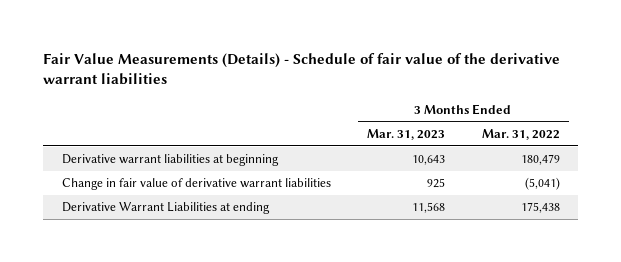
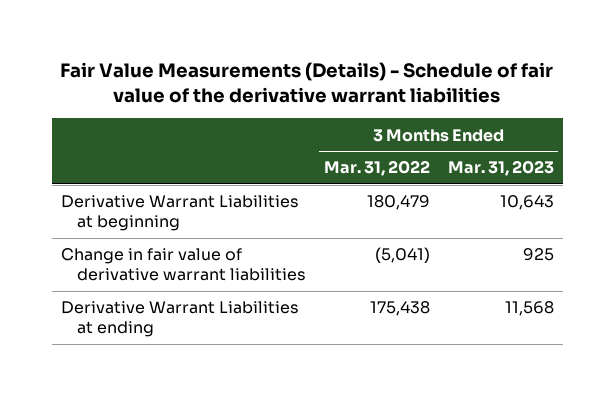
- | 3 Months Ended Mar. 31, 2023 | 3 Months Ended Mar. 31, 2022
+ | 3 Months Ended Mar. 31, 2022 | 3 Months Ended Mar. 31, 2023
- Derivative warrant liabilities at beginning | 10,643 | 180,479
+ Derivative Warrant Liabilities at beginning | 180,479 | 10,643

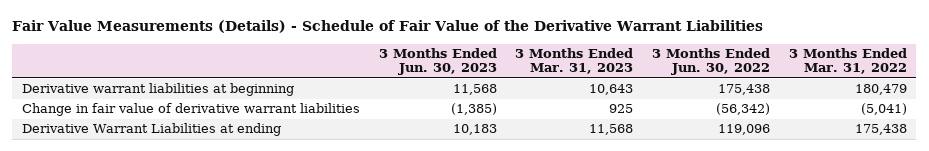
- Fair Value Measurements (Details) - Schedule of fair value of the derivative warrant liabilities
+ Fair Value Measurements (Details) - Schedule of Fair Value of the Derivative Warrant Liabilities
- | 3 Months Ended Mar. 31, 2022 | 3 Months Ended Mar. 31, 2023
+ | 3 Months Ended Jun. 30, 2023 | 3 Months Ended Mar. 31, 2023 | 3 Months Ended Jun. 30, 2022 | 3 Months Ended Mar. 31, 2022
- Derivative Warrant Liabilities at beginning | 180,479 | 10,643
+ Derivative warrant liabilities at beginning | 11,568 | 10,643 | 175,438 | 180,479

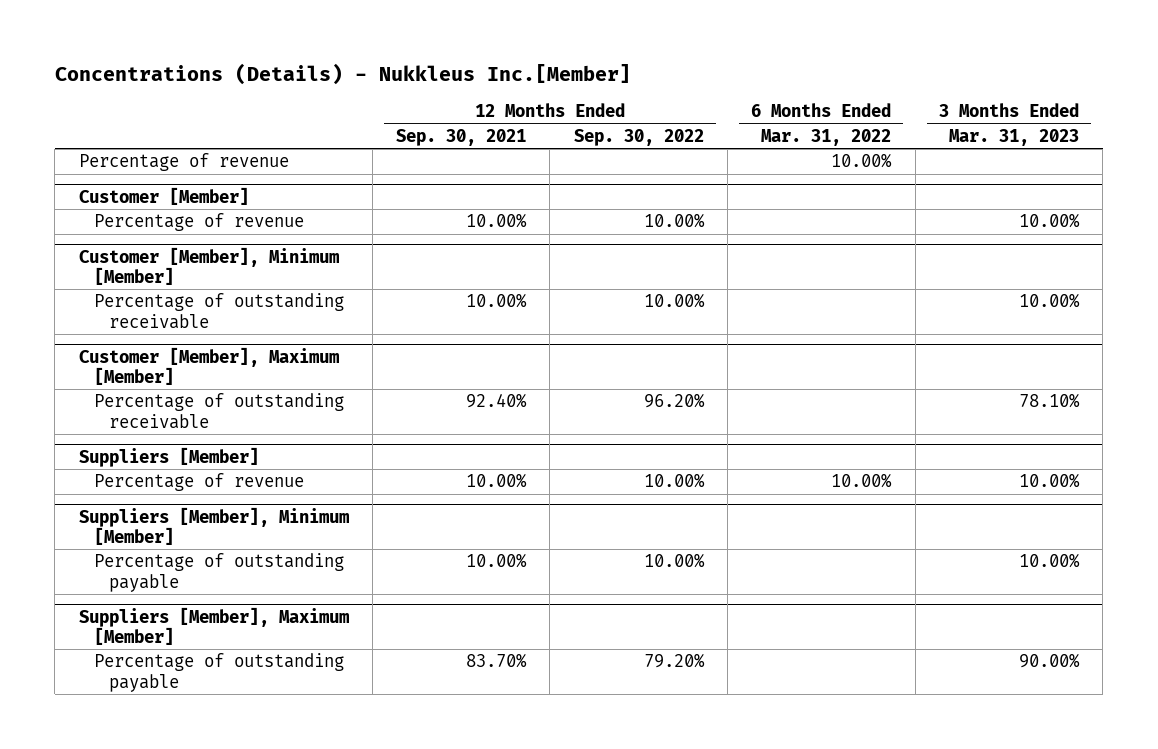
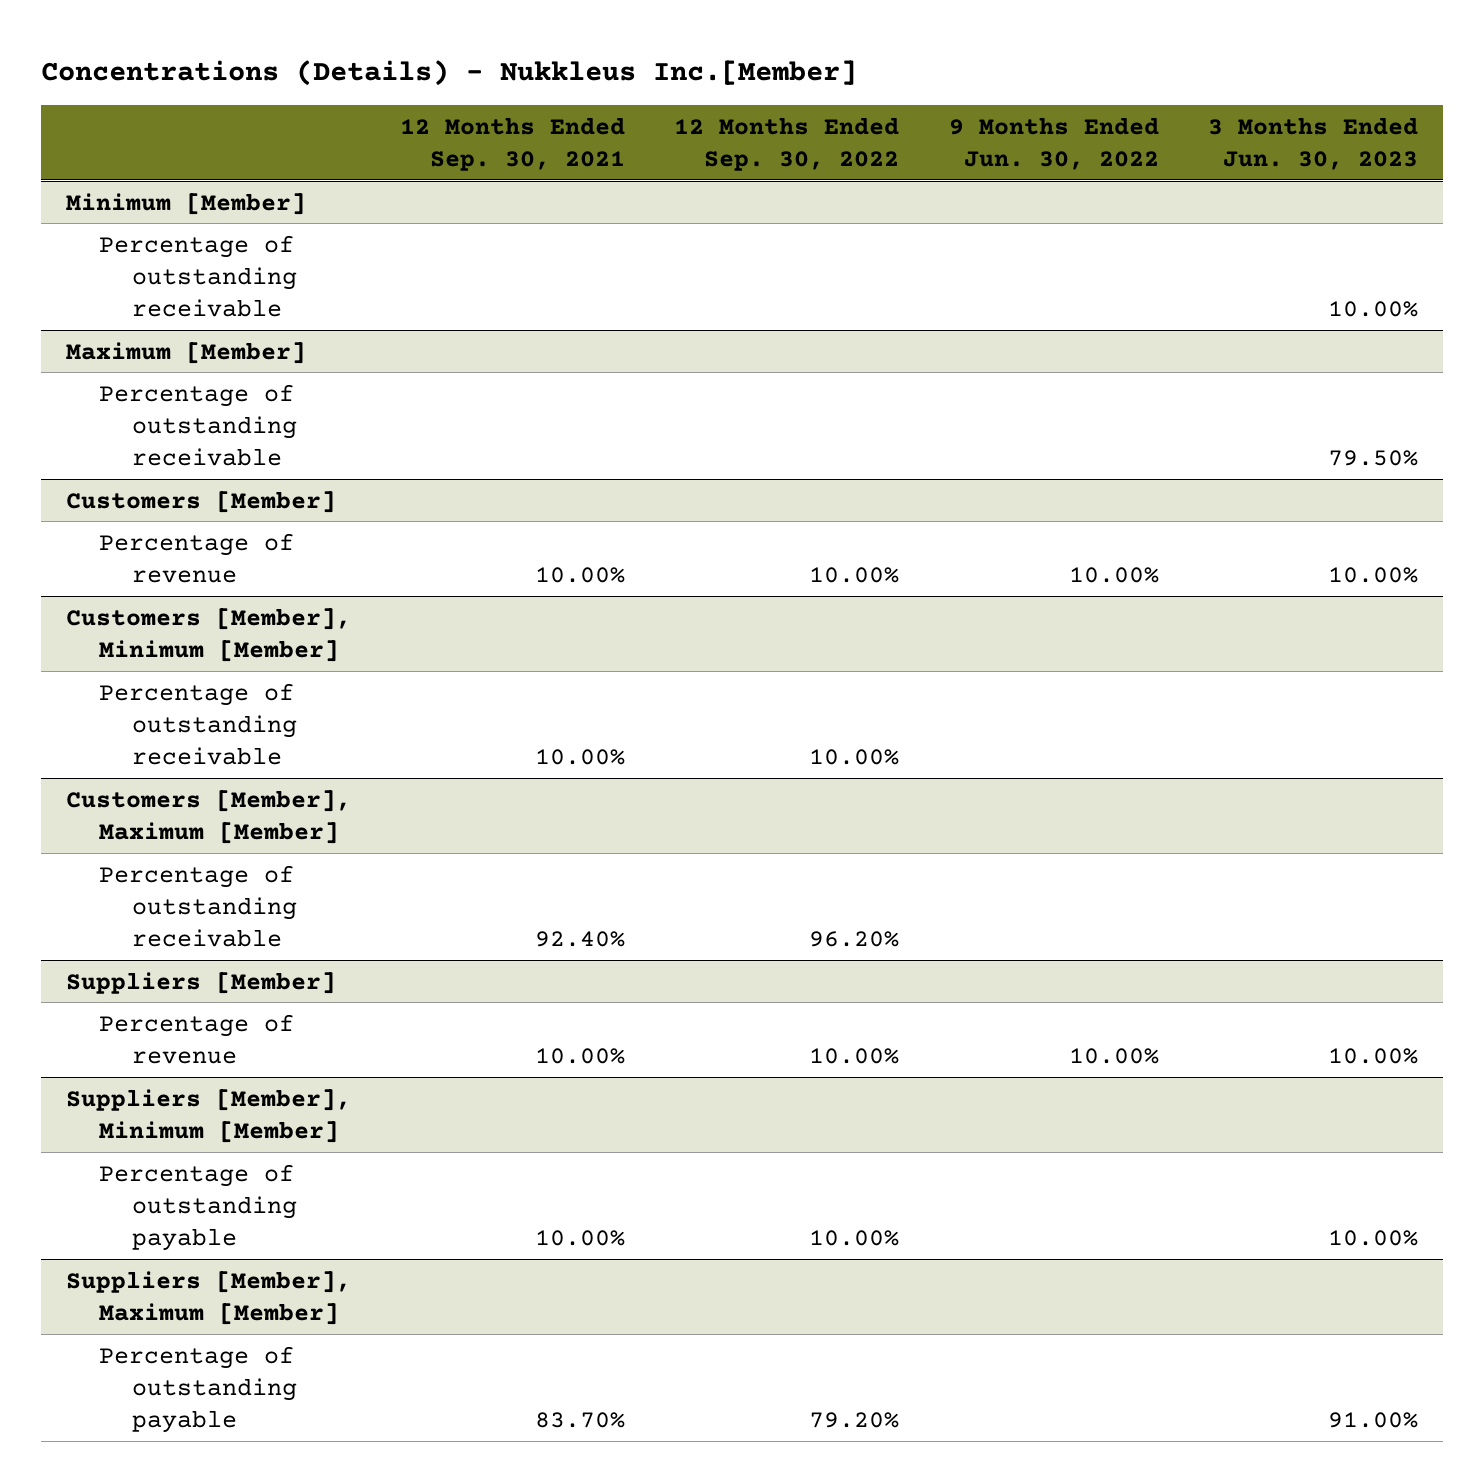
- | 12 Months Ended Sep. 30, 2021 | 12 Months Ended Sep. 30, 2022 | 6 Months Ended Mar. 31, 2022 | 3 Months Ended Mar. 31, 2023
+ | 12 Months Ended Sep. 30, 2021 | 12 Months Ended Sep. 30, 2022 | 9 Months Ended Jun. 30, 2022 | 3 Months Ended Jun. 30, 2023
- Percentage of revenue | | | 10.00% |
- Customer [Member]
+ Minimum [Member]
+ Percentage of outstanding receivable | | | | 10.00%
+ Maximum [Member]
+ Percentage of outstanding receivable | | | | 79.50%
+ Customers [Member]
- Customer [Member], Minimum [Member]
+ Customers [Member], Minimum [Member]
- Customer [Member], Maximum [Member]
+ Customers [Member], Maximum [Member]

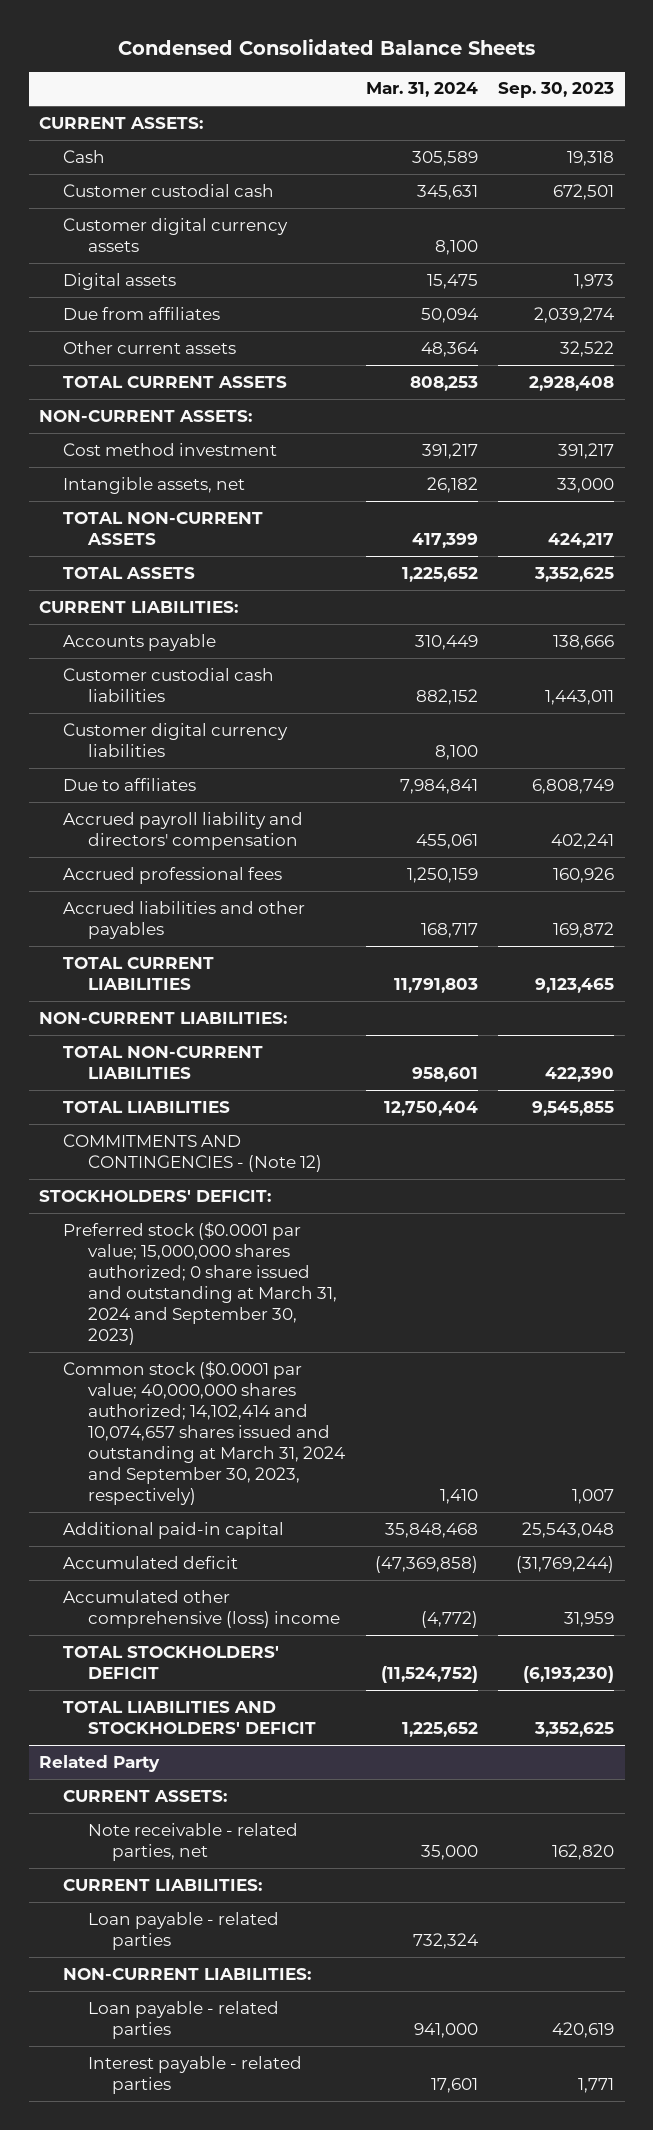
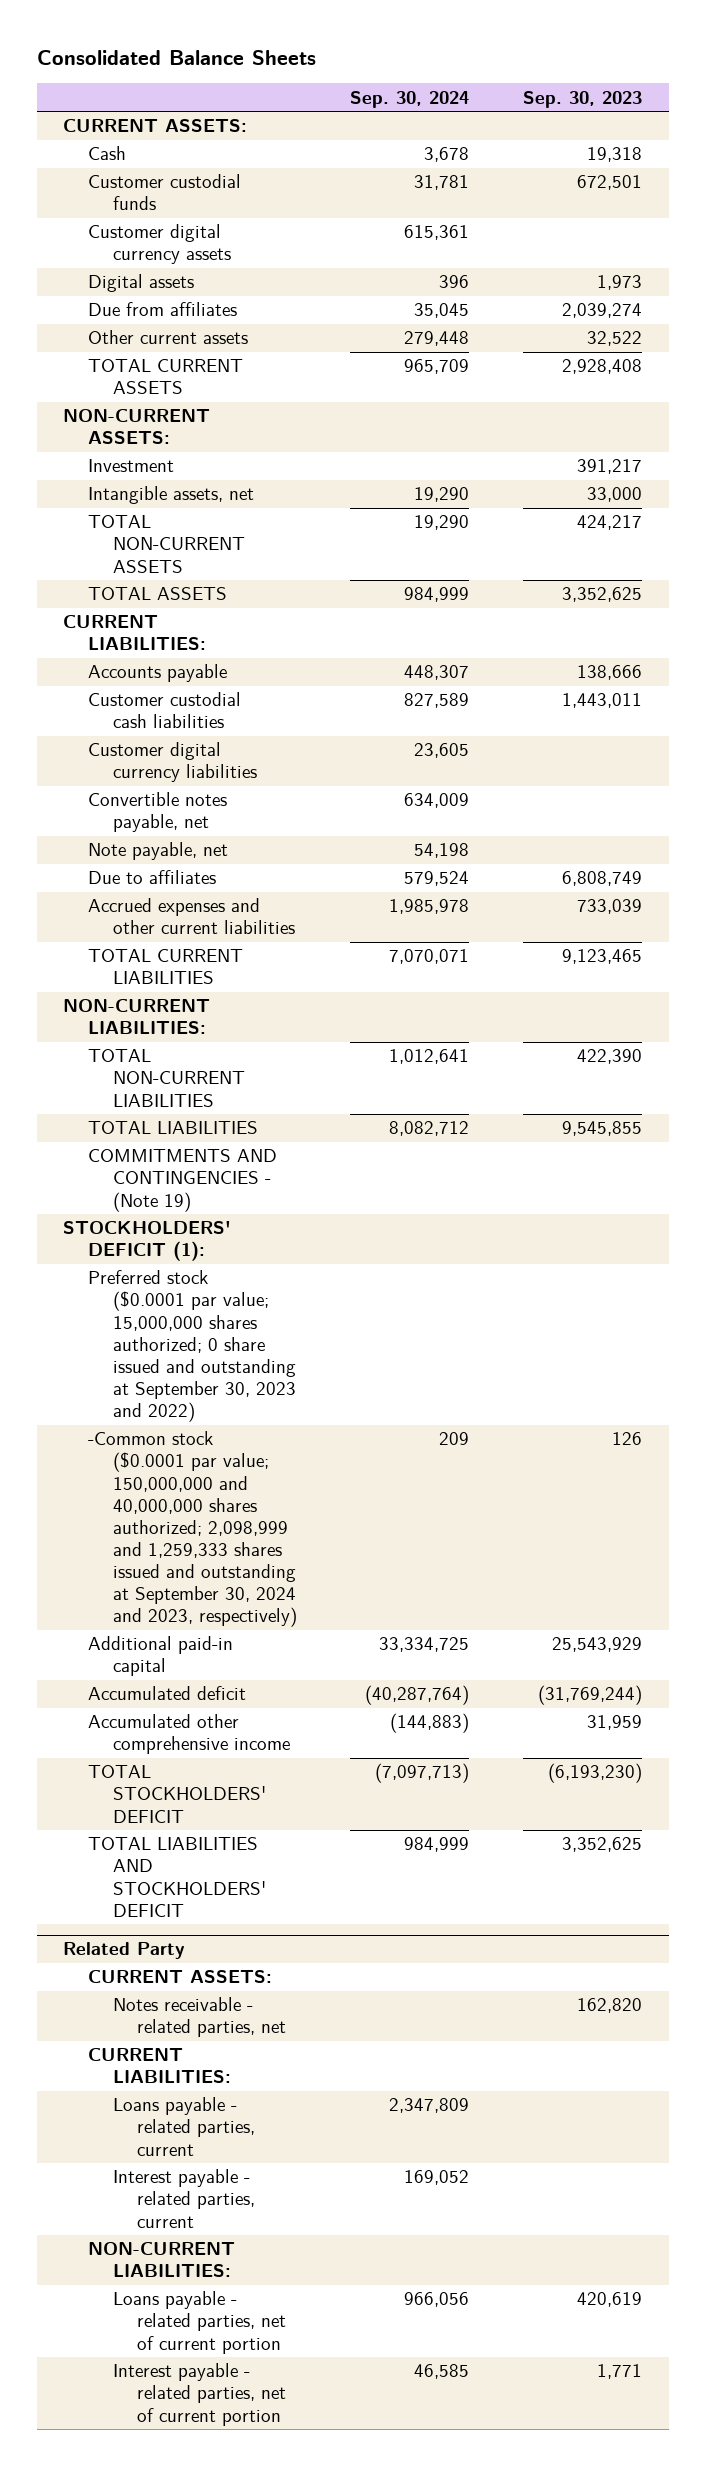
- Condensed Consolidated Balance Sheets
+ Consolidated Balance Sheets
- | Mar. 31, 2024 | Sep. 30, 2023
+ | Sep. 30, 2024 | Sep. 30, 2023
- Customer custodial cash | 345,631 | 672,501
+ Customer custodial funds | 31,781 | 672,501
- Cost method investment | 391,217 | 391,217
+ Investment | | 391,217
+ Convertible notes payable, net | 634,009 |
+ Note payable, net | 54,198 |
- Accrued payroll liability and directors' compensation | 455,061 | 402,241
- Accrued professional fees | 1,250,159 | 160,926
- Accrued liabilities and other payables | 168,717 | 169,872
+ Accrued expenses and other current liabilities | 1,985,978 | 733,039
- COMMITMENTS AND CONTINGENCIES - (Note 12)
- STOCKHOLDERS' DEFICIT:
- Preferred stock ($0.0001 par value; 15,000,000 shares authorized; 0 share issued and outstanding at March 31, 2024 and September 30, 2023)
- Common stock ($0.0001 par value; 40,000,000 shares authorized; 14,102,414 and 10,074,657 shares issued and outstanding at March 31, 2024 and September 30, 2023, respectively) | 1,410 | 1,007
- Additional paid-in capital | 35,848,468 | 25,543,048
+ COMMITMENTS AND CONTINGENCIES - (Note 19)
+ STOCKHOLDERS' DEFICIT (1):
+ Preferred stock ($0.0001 par value; 15,000,000 shares authorized; 0 share issued and outstanding at September 30, 2023 and 2022)
+ -Common stock ($0.0001 par value; 150,000,000 and 40,000,000 shares authorized; 2,098,999 and 1,259,333 shares issued and outstanding at September 30, 2024 and 2023, respectively) | 209 | 126
+ Additional paid-in capital | 33,334,725 | 25,543,929
- Accumulated other comprehensive (loss) income | (4,772) | 31,959
+ Accumulated other comprehensive income | (144,883) | 31,959
@ Related Party
- Note receivable - related parties, net | 35,000 | 162,820
+ Notes receivable - related parties, net | | 162,820
- Loan payable - related parties | 732,324 |
+ Loans payable - related parties, current | 2,347,809 |
+ Interest payable - related parties, current | 169,052 |
- Loan payable - related parties | 941,000 | 420,619
- Interest payable - related parties | 17,601 | 1,771
+ Loans payable - related parties, net of current portion | 966,056 | 420,619
+ Interest payable - related parties, net of current portion | 46,585 | 1,771

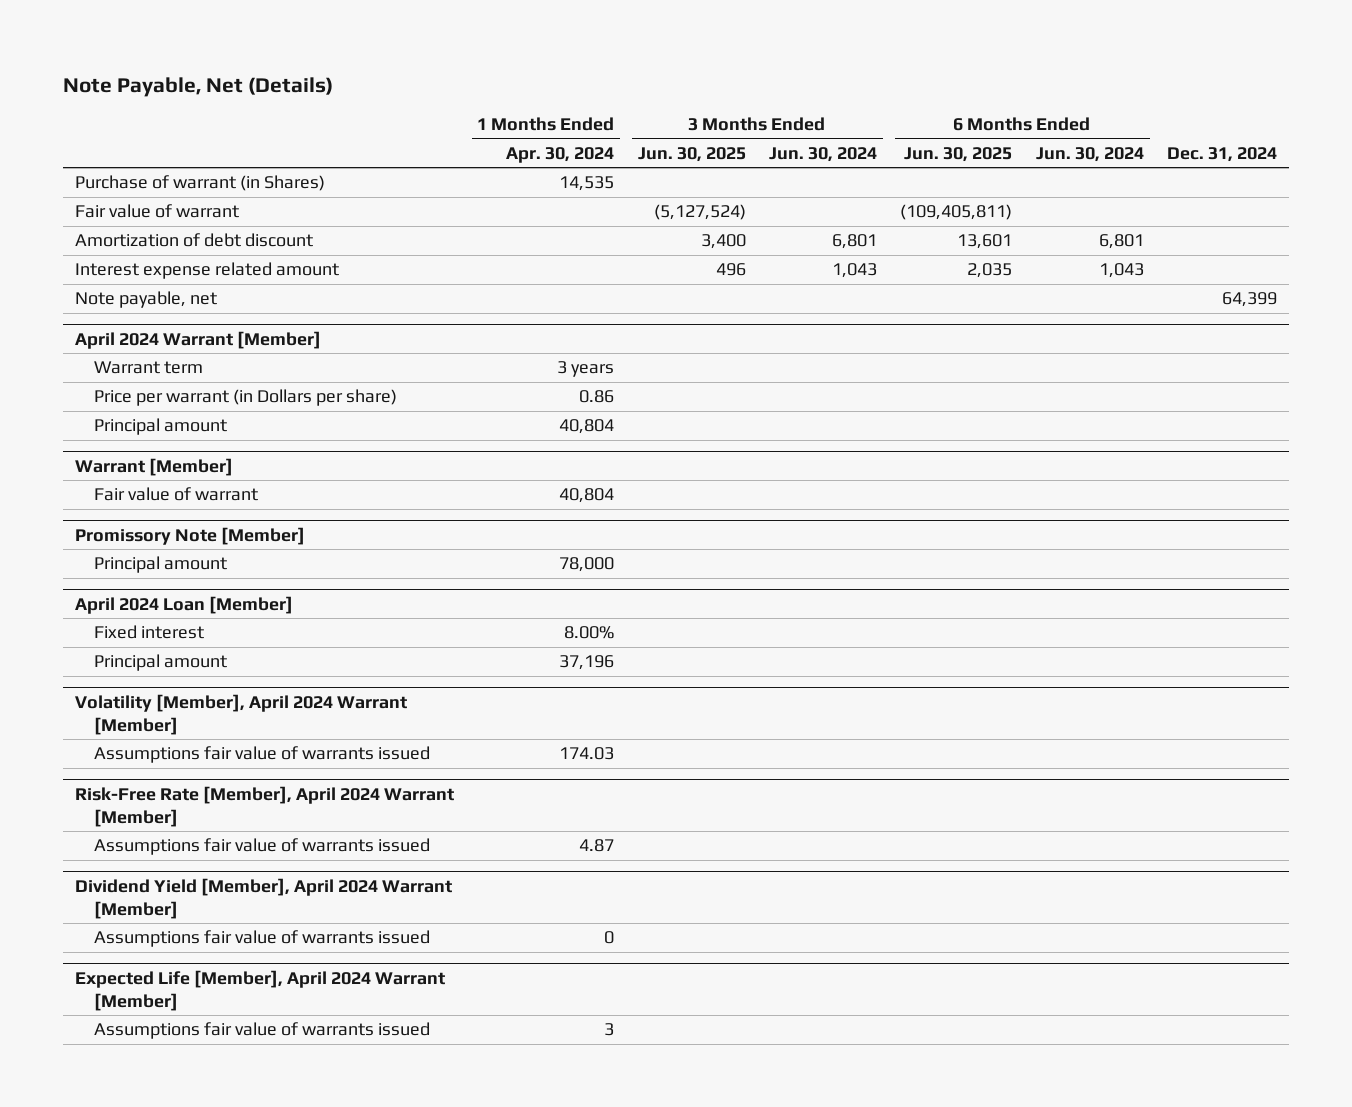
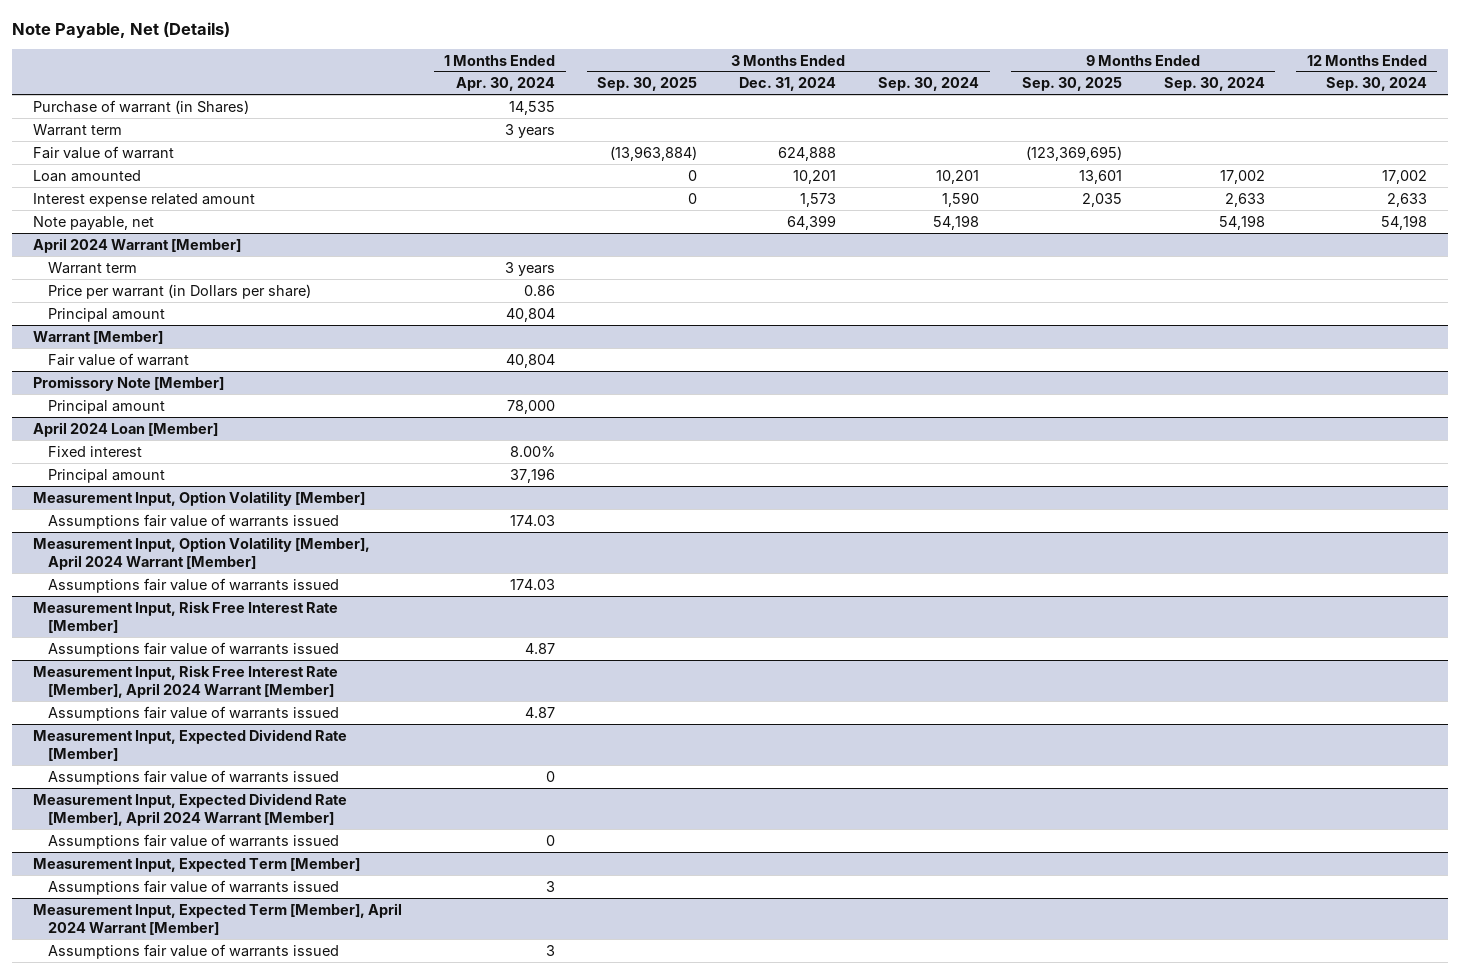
- | 1 Months Ended Apr. 30, 2024 | 3 Months Ended Jun. 30, 2025 | 3 Months Ended Jun. 30, 2024 | 6 Months Ended Jun. 30, 2025 | 6 Months Ended Jun. 30, 2024 | Dec. 31, 2024
+ | 1 Months Ended Apr. 30, 2024 | 3 Months Ended Sep. 30, 2025 | 3 Months Ended Dec. 31, 2024 | 3 Months Ended Sep. 30, 2024 | 9 Months Ended Sep. 30, 2025 | 9 Months Ended Sep. 30, 2024 | 12 Months Ended Sep. 30, 2024
+ Warrant term | 3 years | | | | | |
- Amortization of debt discount | | 3,400 | 6,801 | 13,601 | 6,801 |
+ Loan amounted | | 0 | 10,201 | 10,201 | 13,601 | 17,002 | 17,002
- Volatility [Member], April 2024 Warrant [Member]
+ Measurement Input, Option Volatility [Member]
- Risk-Free Rate [Member], April 2024 Warrant [Member]
+ Measurement Input, Option Volatility [Member], April 2024 Warrant [Member]
+ Assumptions fair value of warrants issued | 174.03 | | | | | |
+ Measurement Input, Risk Free Interest Rate [Member]
- Dividend Yield [Member], April 2024 Warrant [Member]
+ Measurement Input, Risk Free Interest Rate [Member], April 2024 Warrant [Member]
+ Assumptions fair value of warrants issued | 4.87 | | | | | |
+ Measurement Input, Expected Dividend Rate [Member]
- Expected Life [Member], April 2024 Warrant [Member]
+ Measurement Input, Expected Dividend Rate [Member], April 2024 Warrant [Member]
+ Assumptions fair value of warrants issued | 0 | | | | | |
+ Measurement Input, Expected Term [Member]
+ Measurement Input, Expected Term [Member], April 2024 Warrant [Member]
+ Assumptions fair value of warrants issued | 3 | | | | | |

